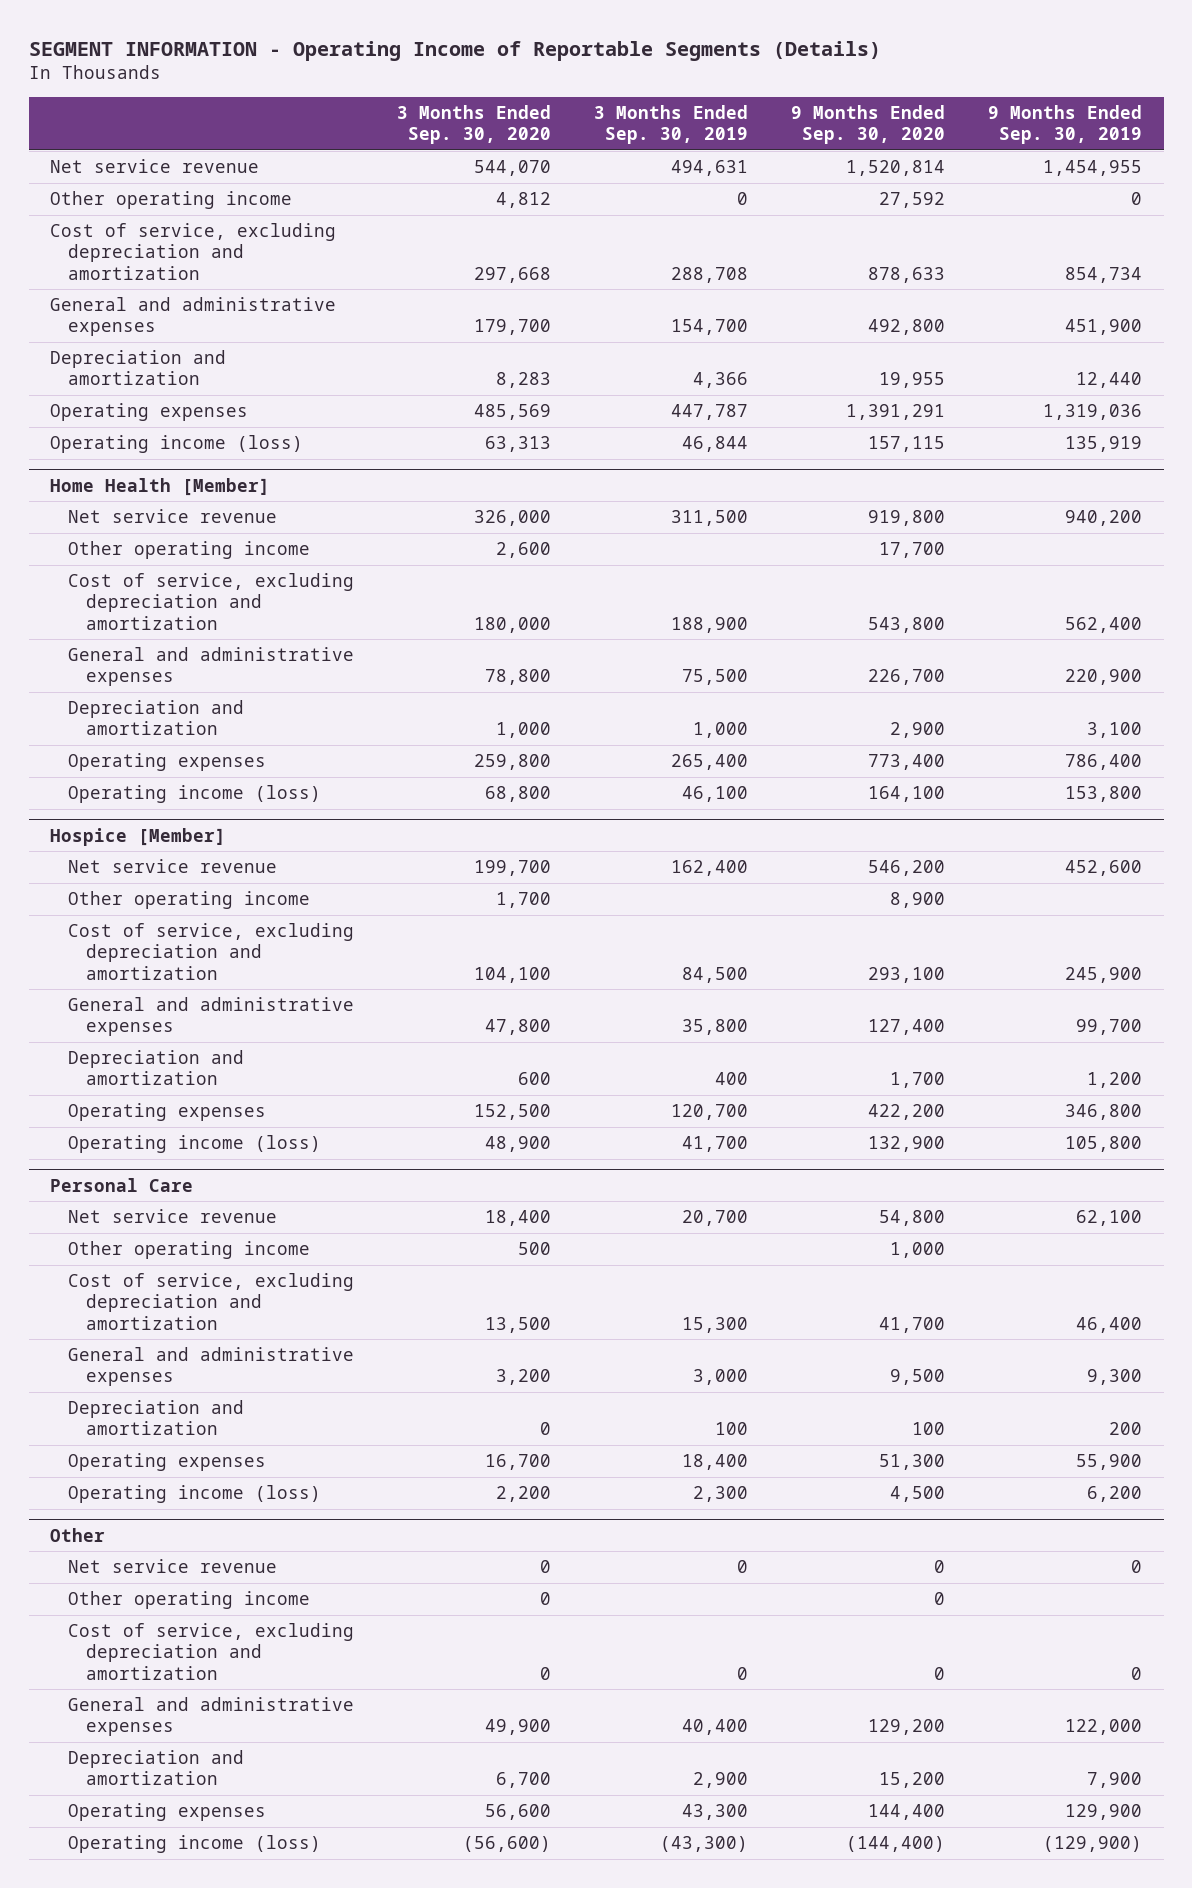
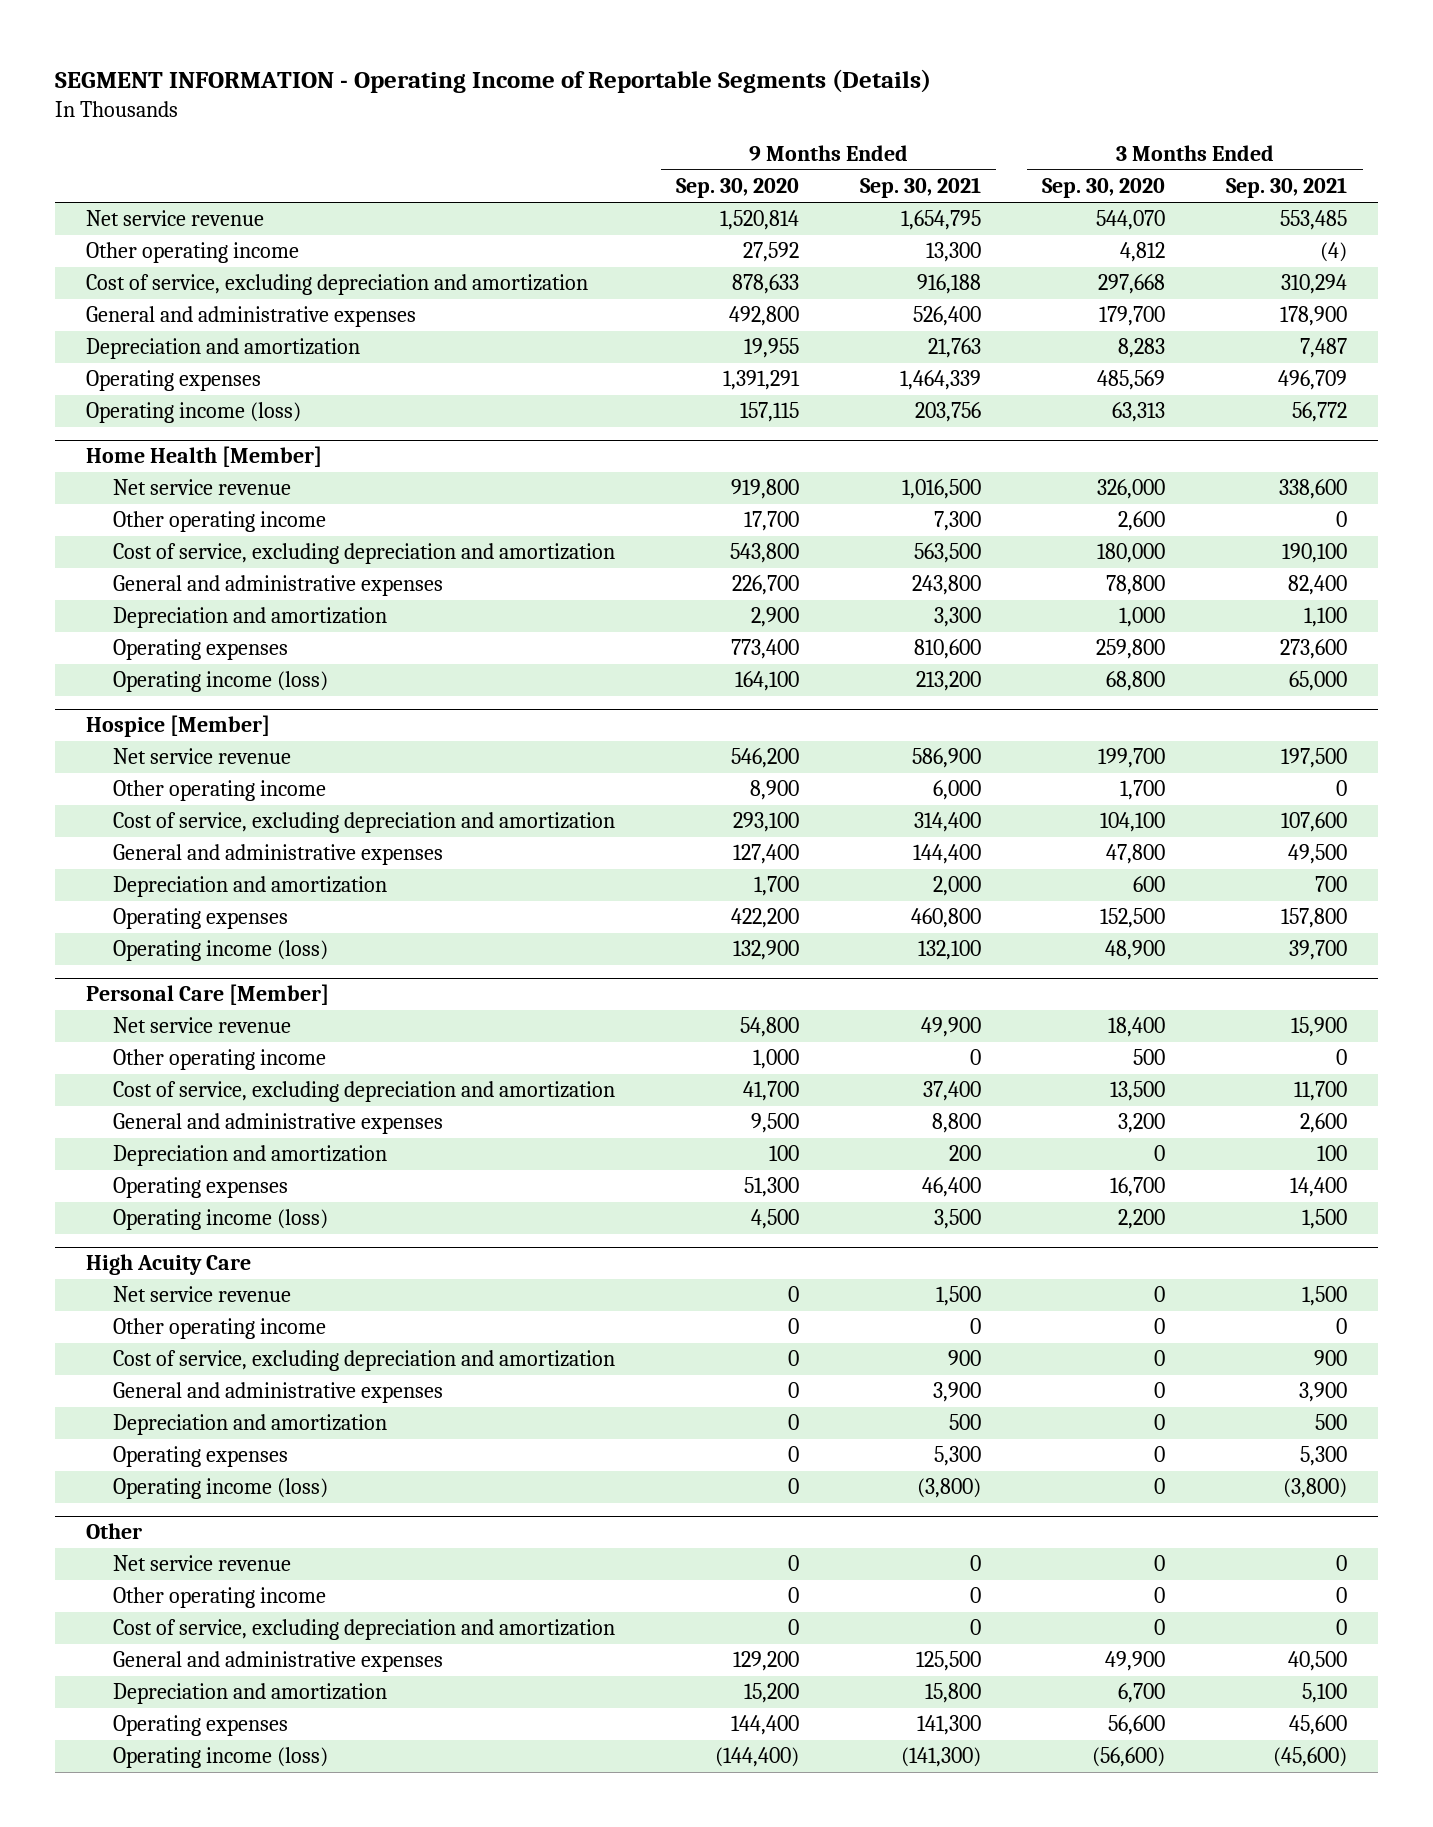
- | 3 Months Ended Sep. 30, 2020 | 3 Months Ended Sep. 30, 2019 | 9 Months Ended Sep. 30, 2020 | 9 Months Ended Sep. 30, 2019
+ | 9 Months Ended Sep. 30, 2020 | 9 Months Ended Sep. 30, 2021 | 3 Months Ended Sep. 30, 2020 | 3 Months Ended Sep. 30, 2021
- Personal Care
+ Personal Care [Member]
+ High Acuity Care
+ Net service revenue | 0 | 1,500 | 0 | 1,500
+ Other operating income | 0 | 0 | 0 | 0
+ Cost of service, excluding depreciation and amortization | 0 | 900 | 0 | 900
+ General and administrative expenses | 0 | 3,900 | 0 | 3,900
+ Depreciation and amortization | 0 | 500 | 0 | 500
+ Operating expenses | 0 | 5,300 | 0 | 5,300
+ Operating income (loss) | 0 | (3,800) | 0 | (3,800)

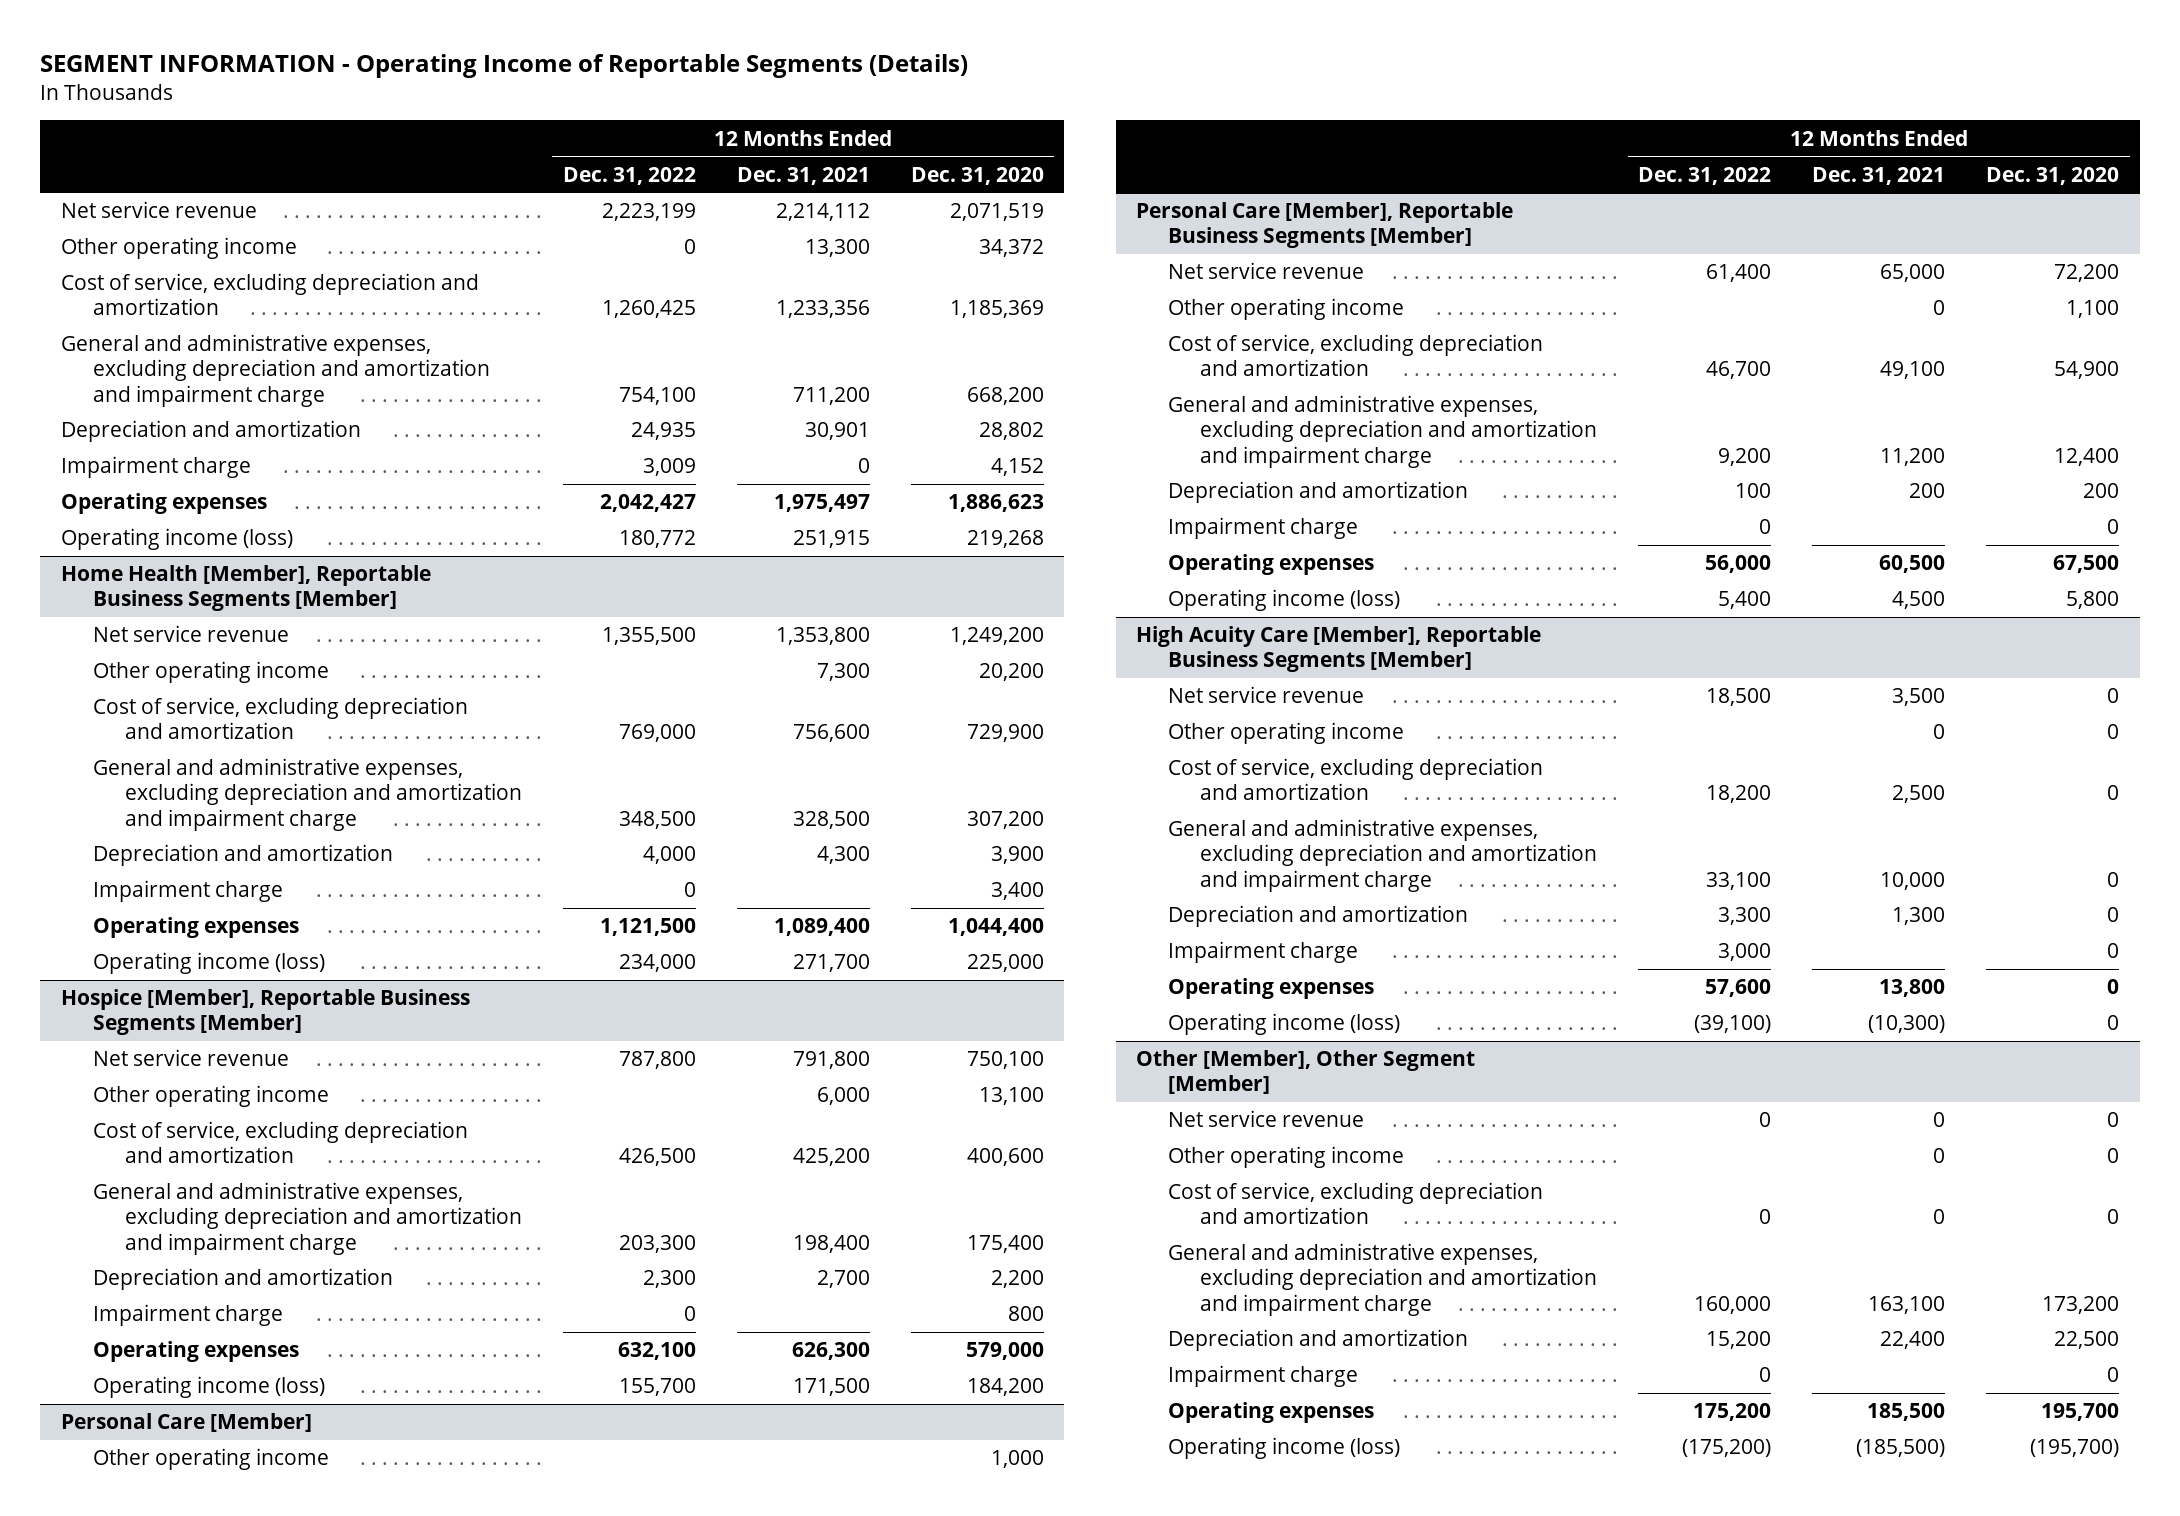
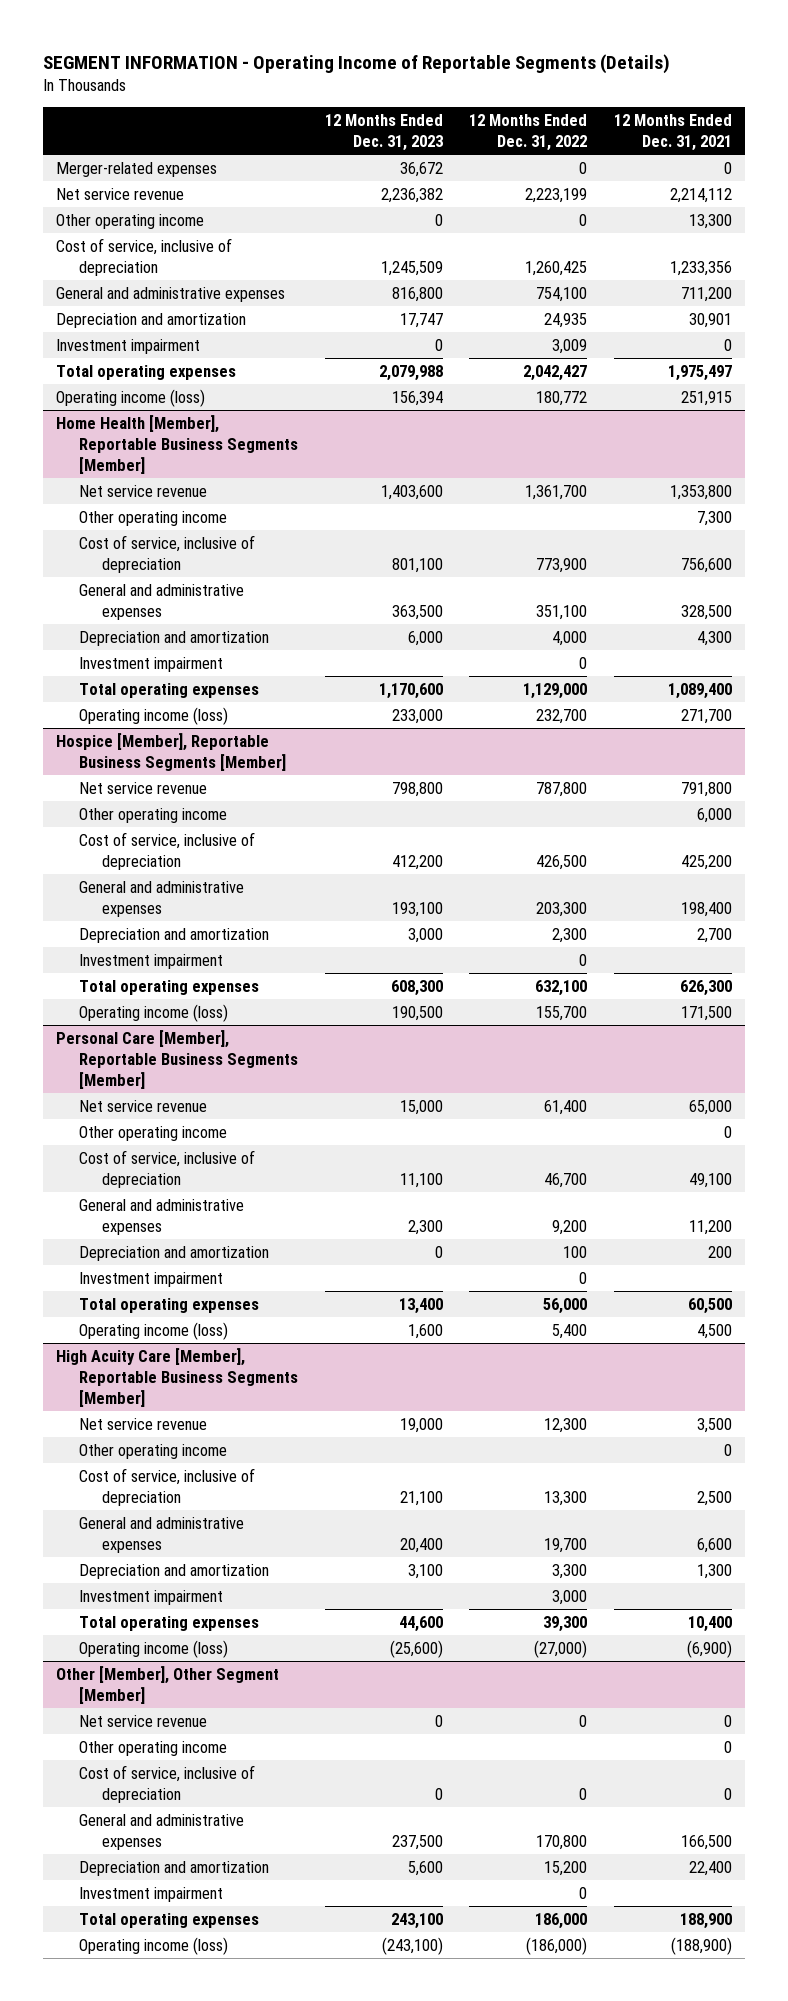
- | 12 Months Ended Dec. 31, 2022 | 12 Months Ended Dec. 31, 2021 | 12 Months Ended Dec. 31, 2020
+ | 12 Months Ended Dec. 31, 2023 | 12 Months Ended Dec. 31, 2022 | 12 Months Ended Dec. 31, 2021
+ Merger-related expenses | 36,672 | 0 | 0
- Cost of service, excluding depreciation and amortization | 1,260,425 | 1,233,356 | 1,185,369
- General and administrative expenses, excluding depreciation and amortization and impairment charge | 754,100 | 711,200 | 668,200
+ Cost of service, inclusive of depreciation | 1,245,509 | 1,260,425 | 1,233,356
+ General and administrative expenses | 816,800 | 754,100 | 711,200
- Impairment charge | 3,009 | 0 | 4,152
- Operating expenses | 2,042,427 | 1,975,497 | 1,886,623
+ Investment impairment | 0 | 3,009 | 0
+ Total operating expenses | 2,079,988 | 2,042,427 | 1,975,497
@ Home Health [Member], Reportable Business Segments [Member]
- Net service revenue | 1,355,500 | 1,353,800 | 1,249,200
+ Net service revenue | 1,403,600 | 1,361,700 | 1,353,800
- Cost of service, excluding depreciation and amortization | 769,000 | 756,600 | 729,900
- General and administrative expenses, excluding depreciation and amortization and impairment charge | 348,500 | 328,500 | 307,200
+ Cost of service, inclusive of depreciation | 801,100 | 773,900 | 756,600
+ General and administrative expenses | 363,500 | 351,100 | 328,500
- Impairment charge | 0 | | 3,400
- Operating expenses | 1,121,500 | 1,089,400 | 1,044,400
- Operating income (loss) | 234,000 | 271,700 | 225,000
+ Investment impairment | | 0 |
+ Total operating expenses | 1,170,600 | 1,129,000 | 1,089,400
+ Operating income (loss) | 233,000 | 232,700 | 271,700
@ Hospice [Member], Reportable Business Segments [Member]
- Cost of service, excluding depreciation and amortization | 426,500 | 425,200 | 400,600
- General and administrative expenses, excluding depreciation and amortization and impairment charge | 203,300 | 198,400 | 175,400
+ Cost of service, inclusive of depreciation | 412,200 | 426,500 | 425,200
+ General and administrative expenses | 193,100 | 203,300 | 198,400
- Impairment charge | 0 | | 800
- Operating expenses | 632,100 | 626,300 | 579,000
+ Investment impairment | | 0 |
+ Total operating expenses | 608,300 | 632,100 | 626,300
- Personal Care [Member]
- Other operating income | | | 1,000
@ Personal Care [Member], Reportable Business Segments [Member]
- Cost of service, excluding depreciation and amortization | 46,700 | 49,100 | 54,900
- General and administrative expenses, excluding depreciation and amortization and impairment charge | 9,200 | 11,200 | 12,400
+ Cost of service, inclusive of depreciation | 11,100 | 46,700 | 49,100
+ General and administrative expenses | 2,300 | 9,200 | 11,200
- Impairment charge | 0 | | 0
- Operating expenses | 56,000 | 60,500 | 67,500
+ Investment impairment | | 0 |
+ Total operating expenses | 13,400 | 56,000 | 60,500
@ High Acuity Care [Member], Reportable Business Segments [Member]
- Net service revenue | 18,500 | 3,500 | 0
+ Net service revenue | 19,000 | 12,300 | 3,500
- Cost of service, excluding depreciation and amortization | 18,200 | 2,500 | 0
- General and administrative expenses, excluding depreciation and amortization and impairment charge | 33,100 | 10,000 | 0
+ Cost of service, inclusive of depreciation | 21,100 | 13,300 | 2,500
+ General and administrative expenses | 20,400 | 19,700 | 6,600
- Impairment charge | 3,000 | | 0
- Operating expenses | 57,600 | 13,800 | 0
- Operating income (loss) | (39,100) | (10,300) | 0
+ Investment impairment | | 3,000 |
+ Total operating expenses | 44,600 | 39,300 | 10,400
+ Operating income (loss) | (25,600) | (27,000) | (6,900)
@ Other [Member], Other Segment [Member]
- Cost of service, excluding depreciation and amortization | 0 | 0 | 0
- General and administrative expenses, excluding depreciation and amortization and impairment charge | 160,000 | 163,100 | 173,200
+ Cost of service, inclusive of depreciation | 0 | 0 | 0
+ General and administrative expenses | 237,500 | 170,800 | 166,500
- Impairment charge | 0 | | 0
- Operating expenses | 175,200 | 185,500 | 195,700
- Operating income (loss) | (175,200) | (185,500) | (195,700)
+ Investment impairment | | 0 |
+ Total operating expenses | 243,100 | 186,000 | 188,900
+ Operating income (loss) | (243,100) | (186,000) | (188,900)

